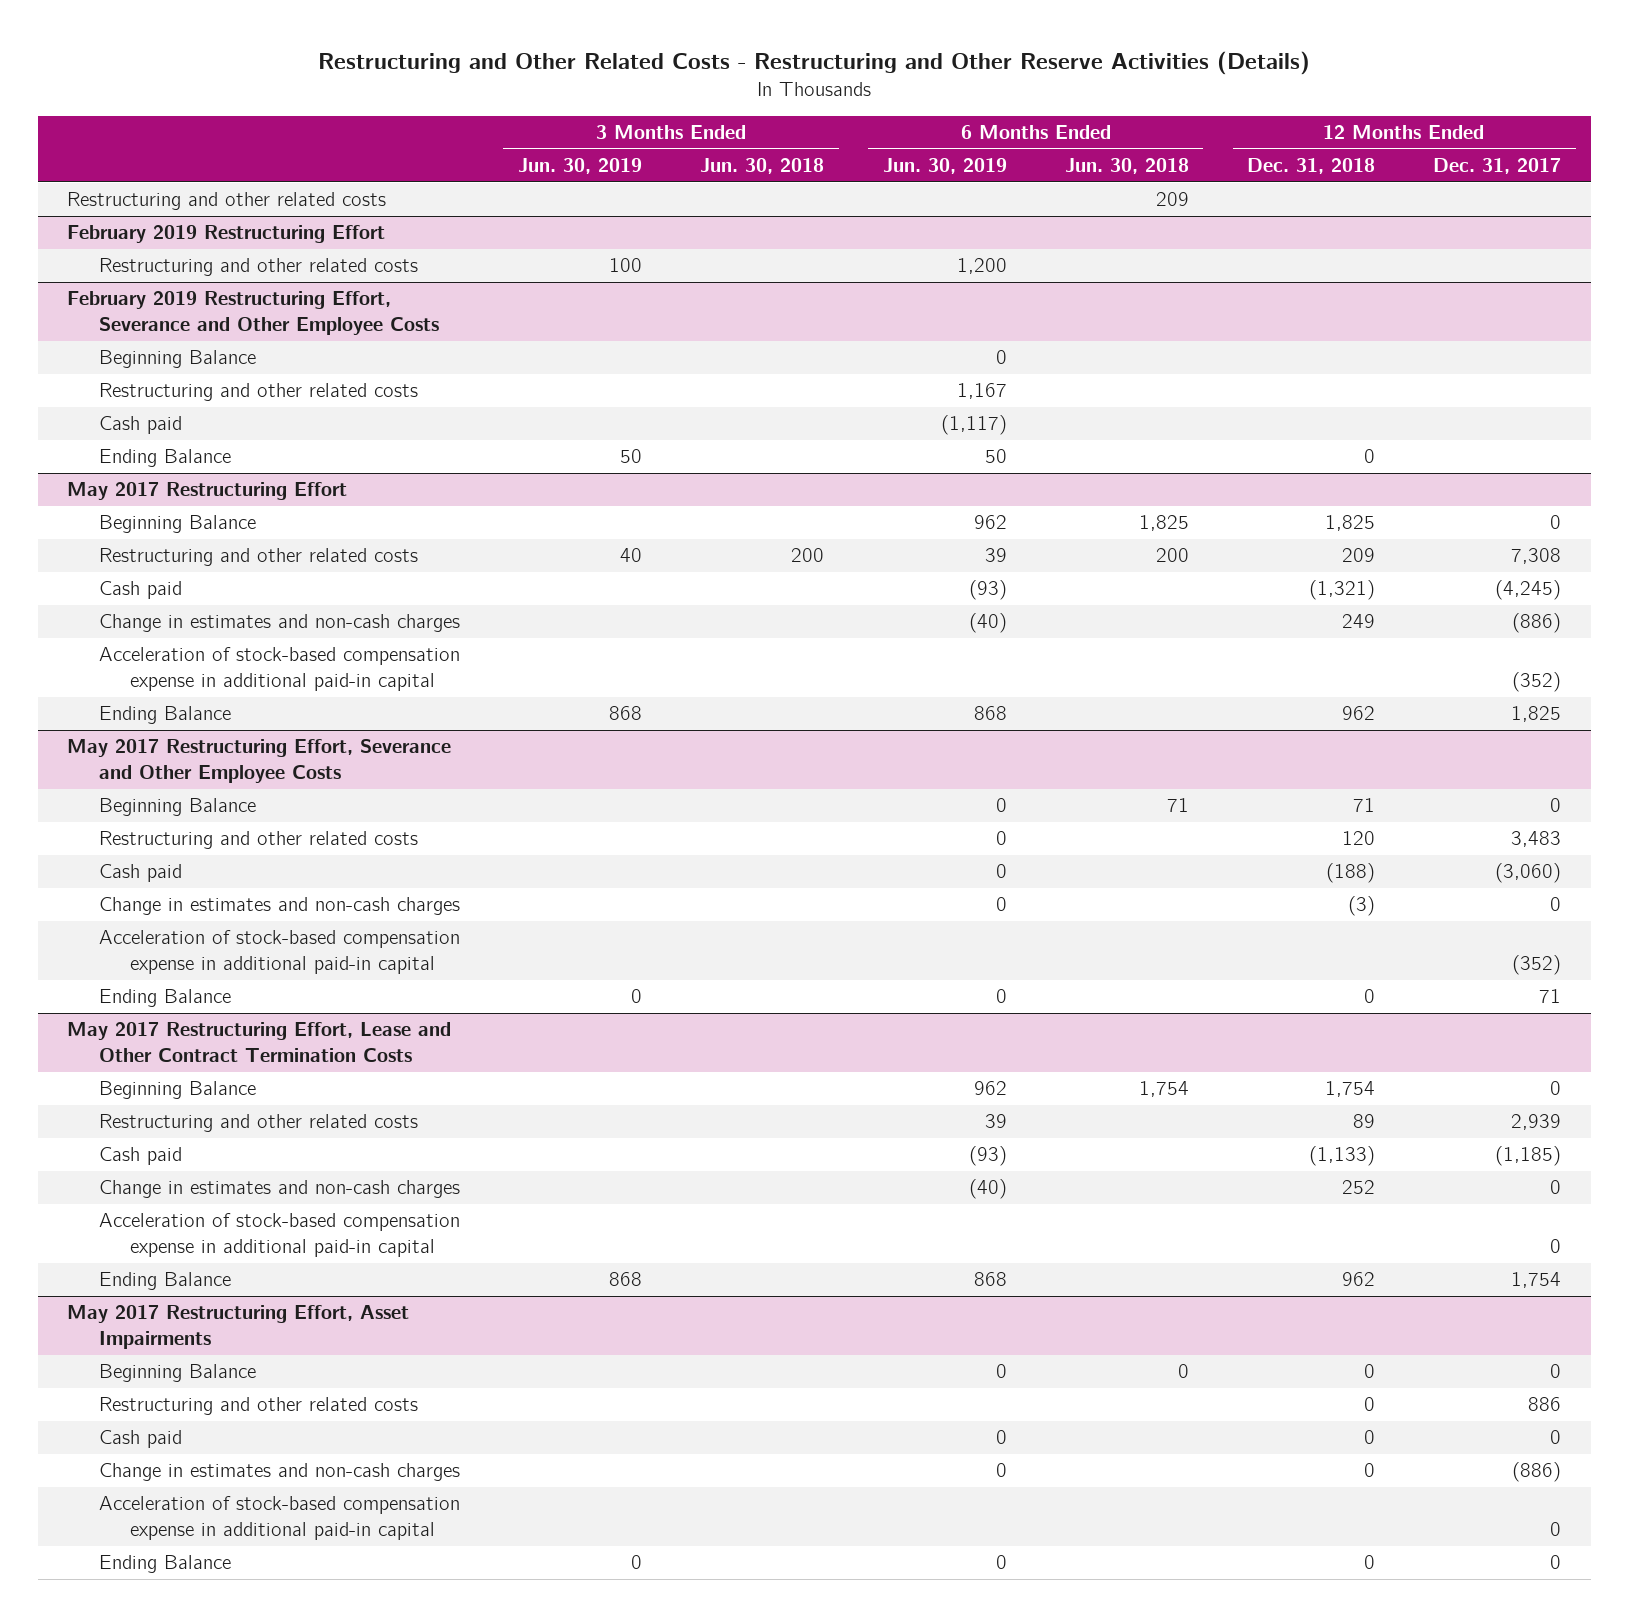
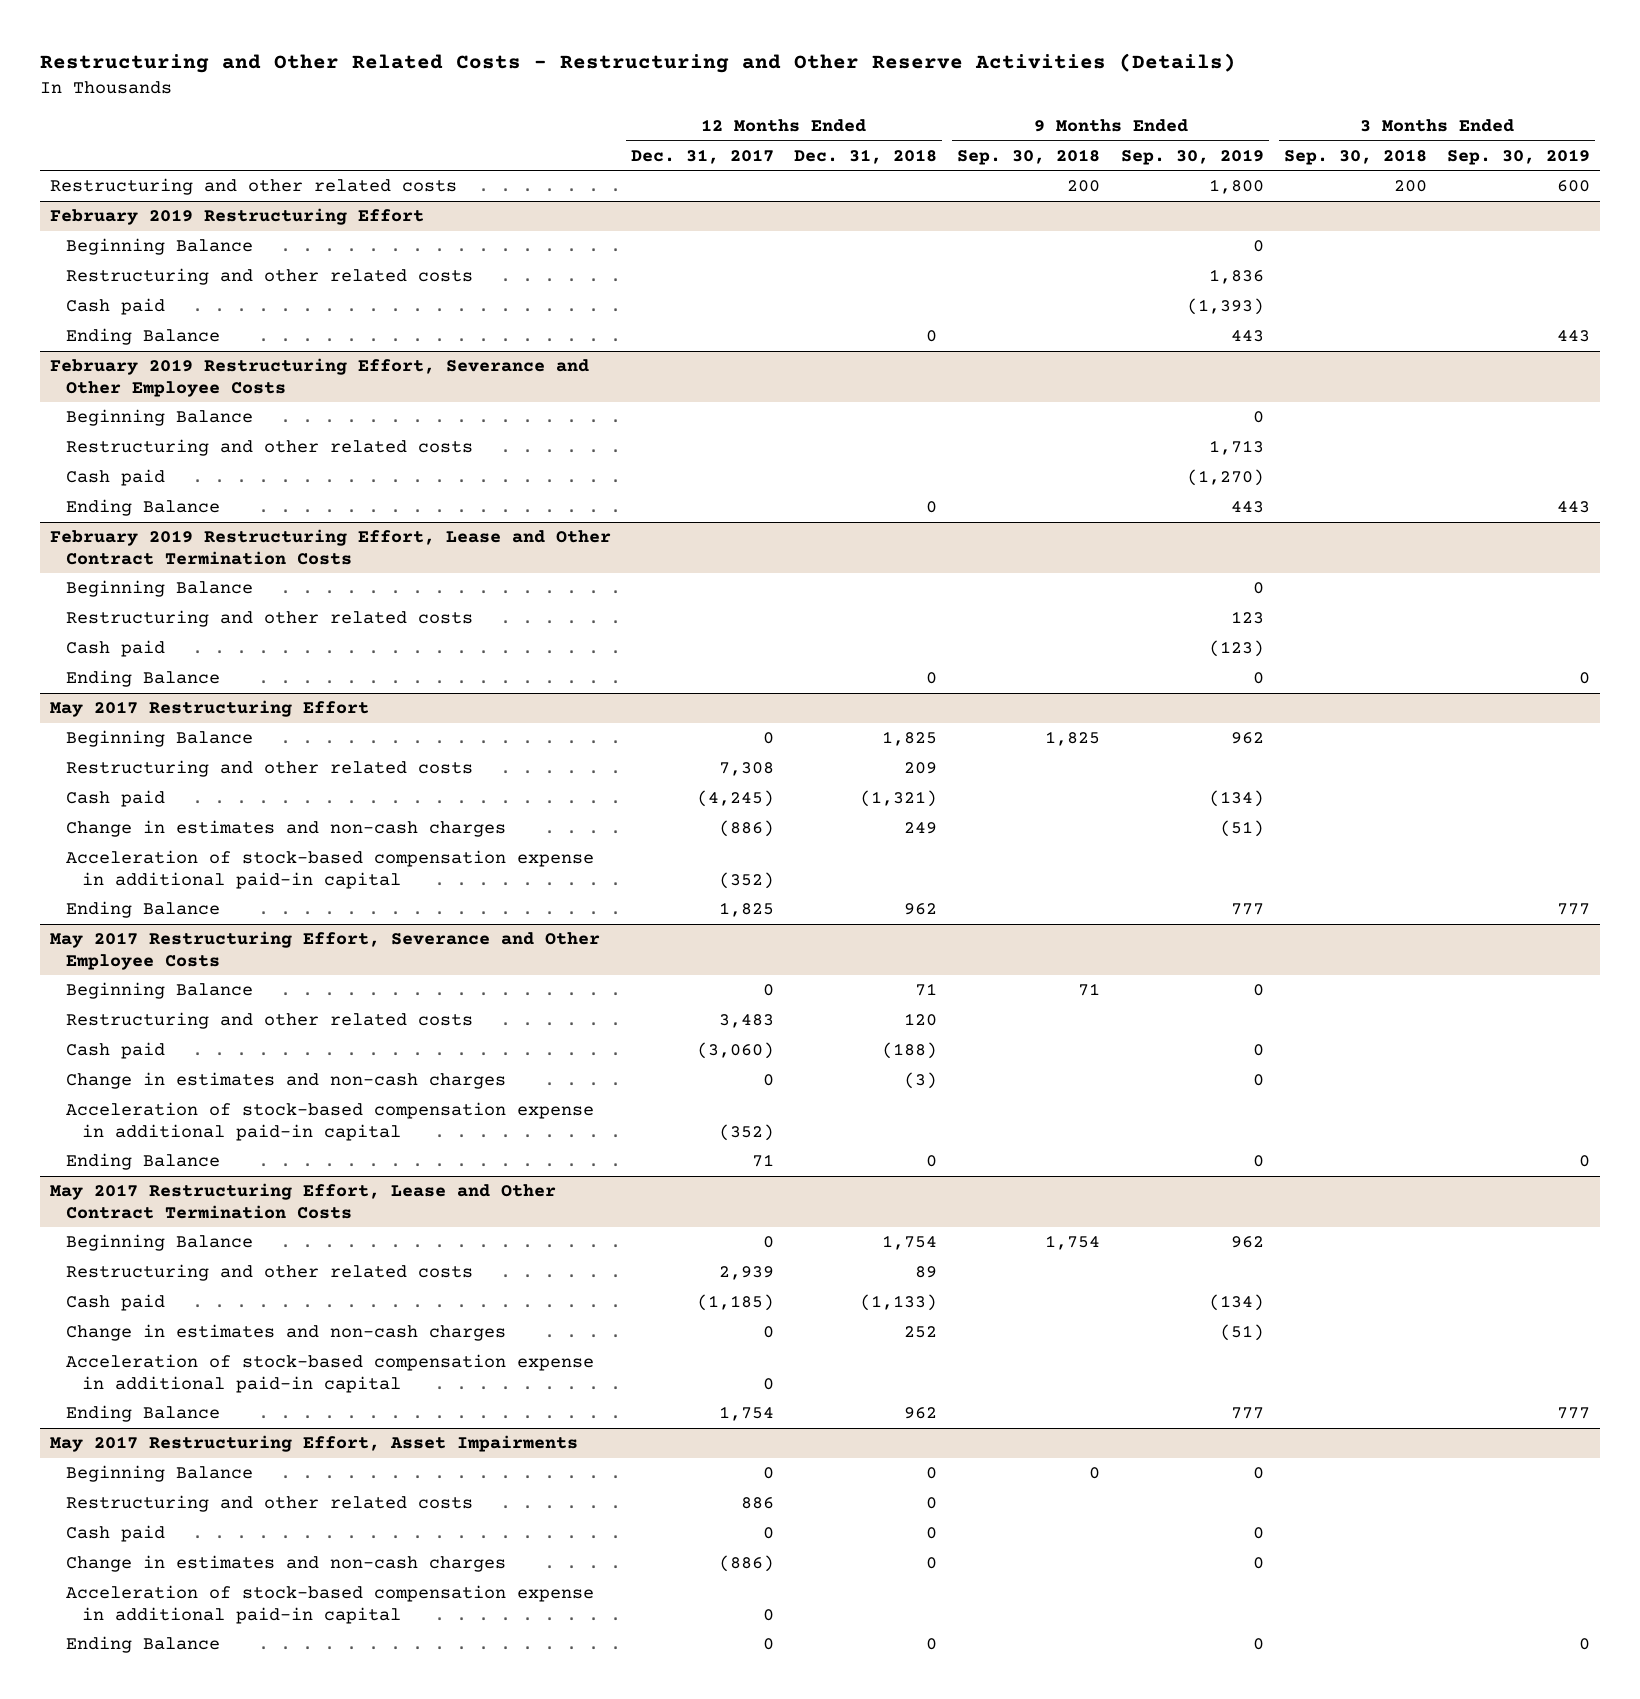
- | 3 Months Ended Jun. 30, 2019 | 3 Months Ended Jun. 30, 2018 | 6 Months Ended Jun. 30, 2019 | 6 Months Ended Jun. 30, 2018 | 12 Months Ended Dec. 31, 2018 | 12 Months Ended Dec. 31, 2017
+ | 12 Months Ended Dec. 31, 2017 | 12 Months Ended Dec. 31, 2018 | 9 Months Ended Sep. 30, 2018 | 9 Months Ended Sep. 30, 2019 | 3 Months Ended Sep. 30, 2018 | 3 Months Ended Sep. 30, 2019
@ February 2019 Restructuring Effort
+ Beginning Balance | | | | 0 | |
+ Cash paid | | | | (1,393) | |
+ Ending Balance | | 0 | | 443 | | 443
+ February 2019 Restructuring Effort, Lease and Other Contract Termination Costs
+ Beginning Balance | | | | 0 | |
+ Restructuring and other related costs | | | | 123 | |
+ Cash paid | | | | (123) | |
+ Ending Balance | | 0 | | 0 | | 0

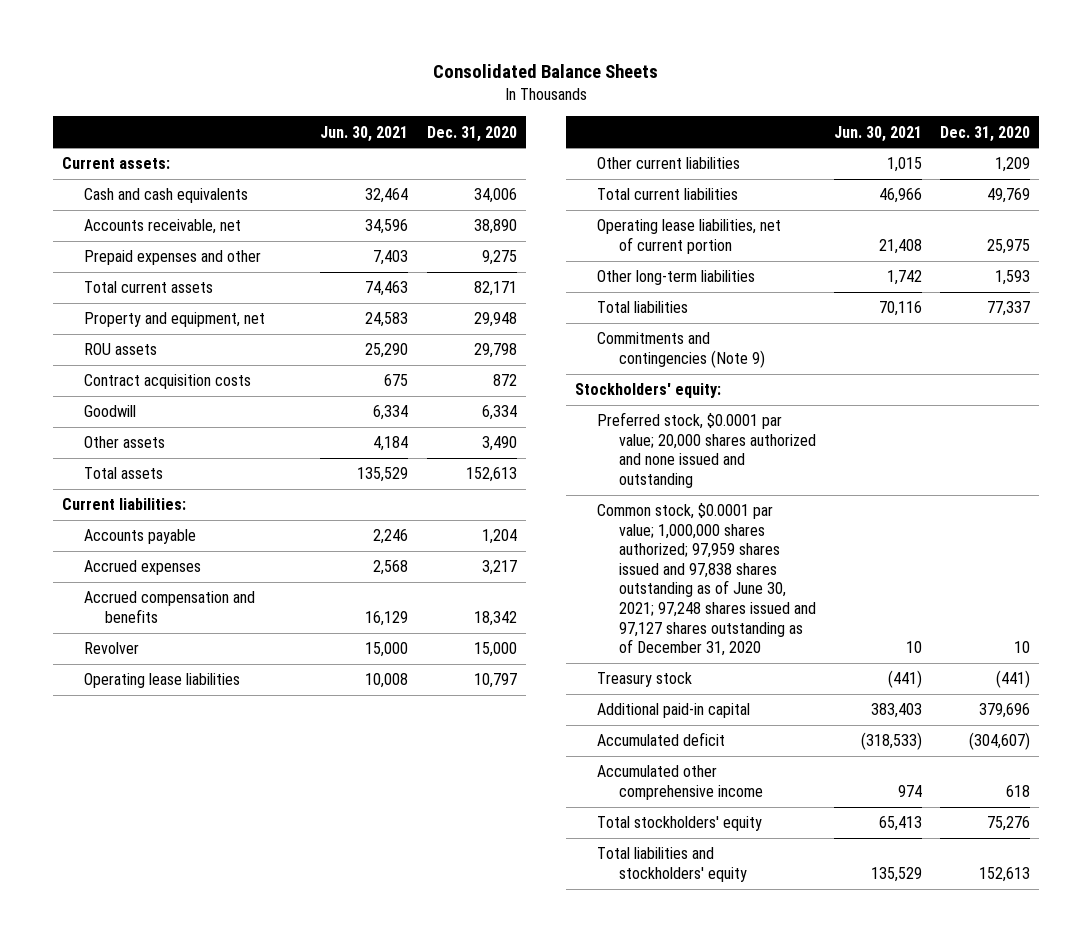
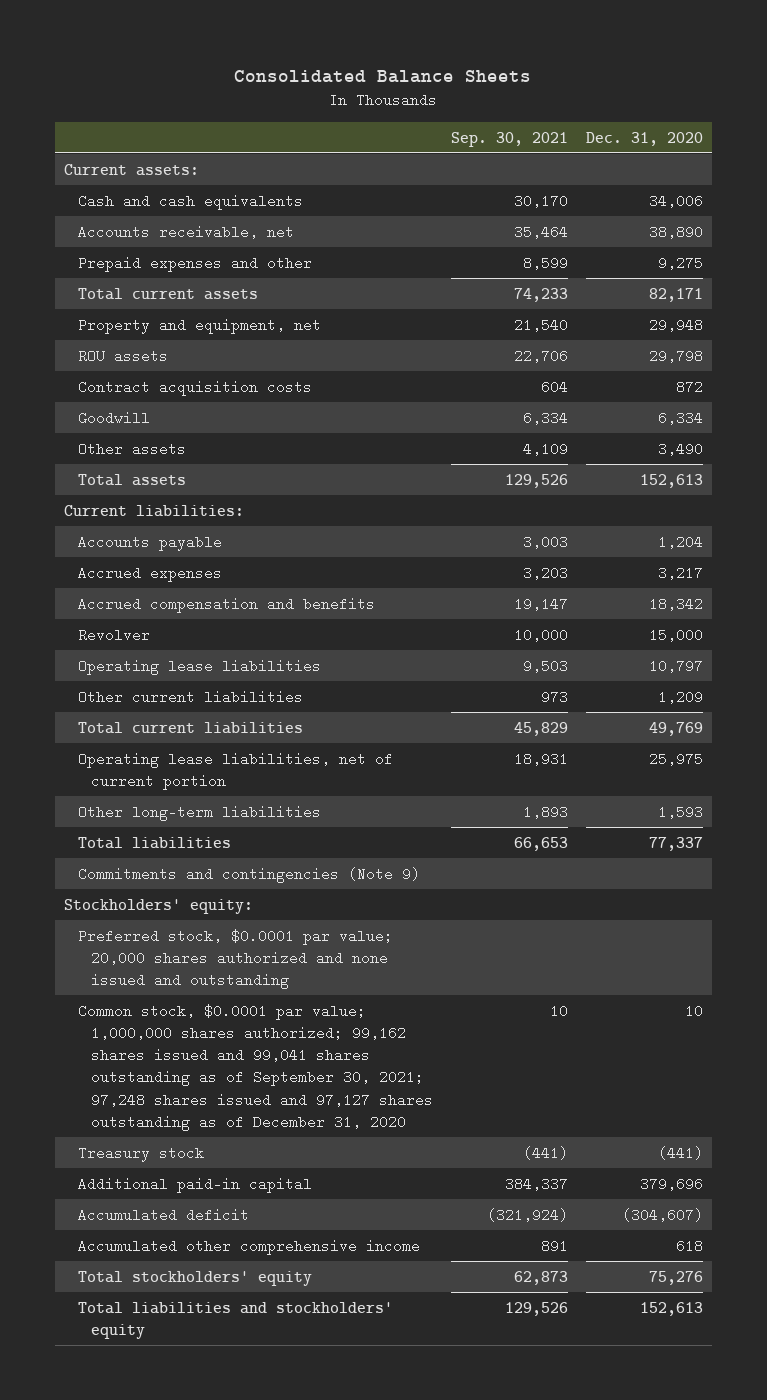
- | Jun. 30, 2021 | Dec. 31, 2020
+ | Sep. 30, 2021 | Dec. 31, 2020
- Common stock, $0.0001 par value; 1,000,000 shares authorized; 97,959 shares issued and 97,838 shares outstanding as of June 30, 2021; 97,248 shares issued and 97,127 shares outstanding as of December 31, 2020 | 10 | 10
+ Common stock, $0.0001 par value; 1,000,000 shares authorized; 99,162 shares issued and 99,041 shares outstanding as of September 30, 2021; 97,248 shares issued and 97,127 shares outstanding as of December 31, 2020 | 10 | 10

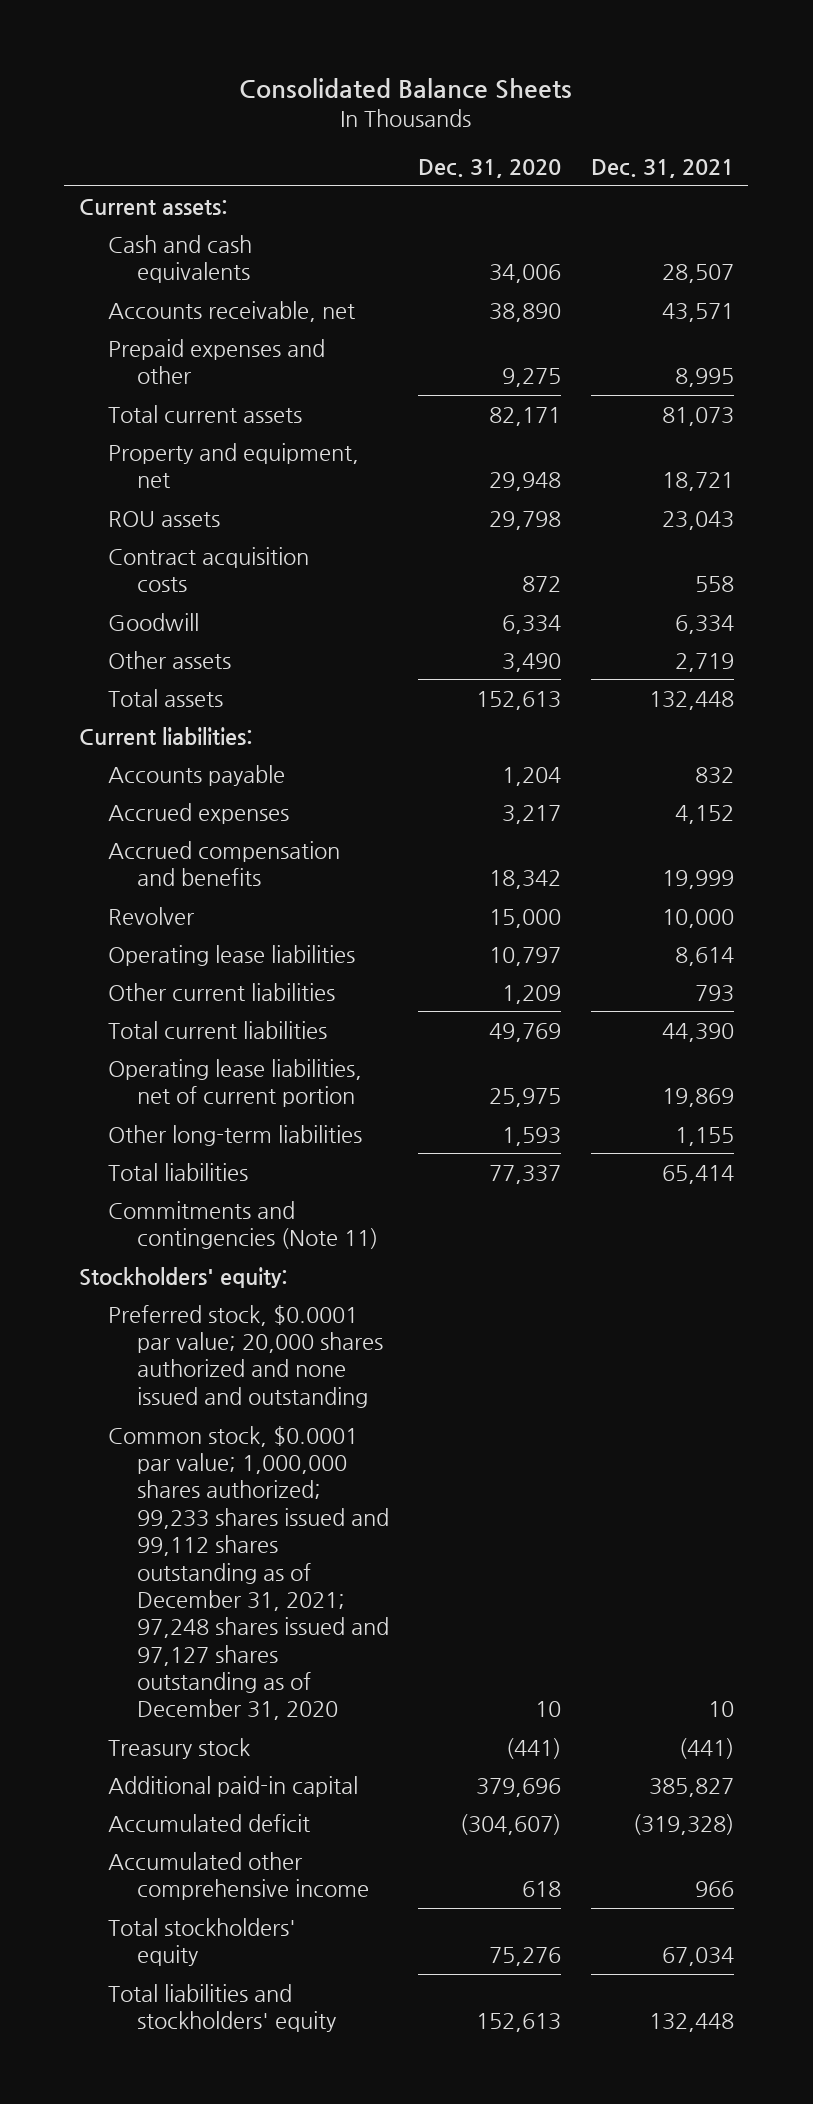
- | Sep. 30, 2021 | Dec. 31, 2020
+ | Dec. 31, 2020 | Dec. 31, 2021
- Commitments and contingencies (Note 9)
+ Commitments and contingencies (Note 11)
- Common stock, $0.0001 par value; 1,000,000 shares authorized; 99,162 shares issued and 99,041 shares outstanding as of September 30, 2021; 97,248 shares issued and 97,127 shares outstanding as of December 31, 2020 | 10 | 10
+ Common stock, $0.0001 par value; 1,000,000 shares authorized; 99,233 shares issued and 99,112 shares outstanding as of December 31, 2021; 97,248 shares issued and 97,127 shares outstanding as of December 31, 2020 | 10 | 10

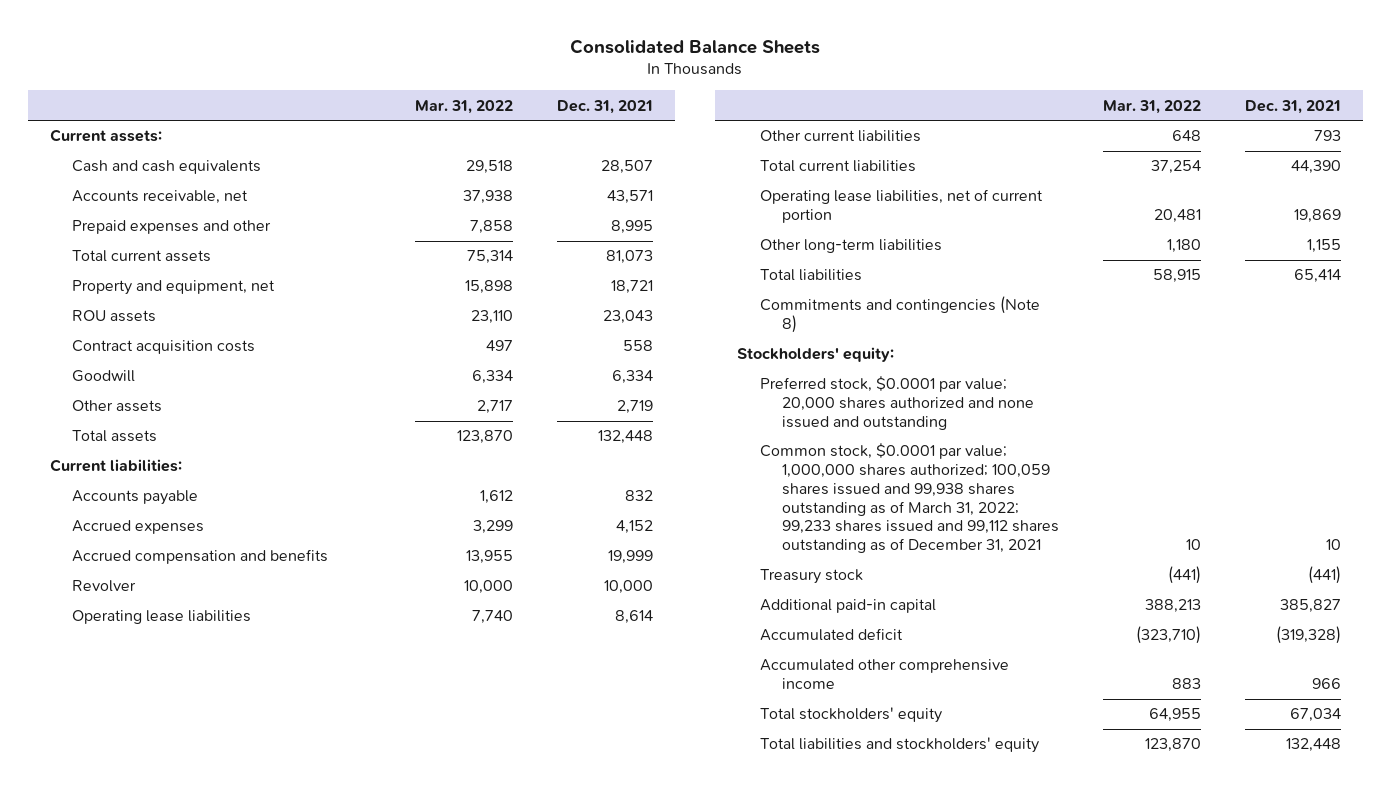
- | Dec. 31, 2020 | Dec. 31, 2021
+ | Mar. 31, 2022 | Dec. 31, 2021
- Commitments and contingencies (Note 11)
+ Commitments and contingencies (Note 8)
- Common stock, $0.0001 par value; 1,000,000 shares authorized; 99,233 shares issued and 99,112 shares outstanding as of December 31, 2021; 97,248 shares issued and 97,127 shares outstanding as of December 31, 2020 | 10 | 10
+ Common stock, $0.0001 par value; 1,000,000 shares authorized; 100,059 shares issued and 99,938 shares outstanding as of March 31, 2022; 99,233 shares issued and 99,112 shares outstanding as of December 31, 2021 | 10 | 10

